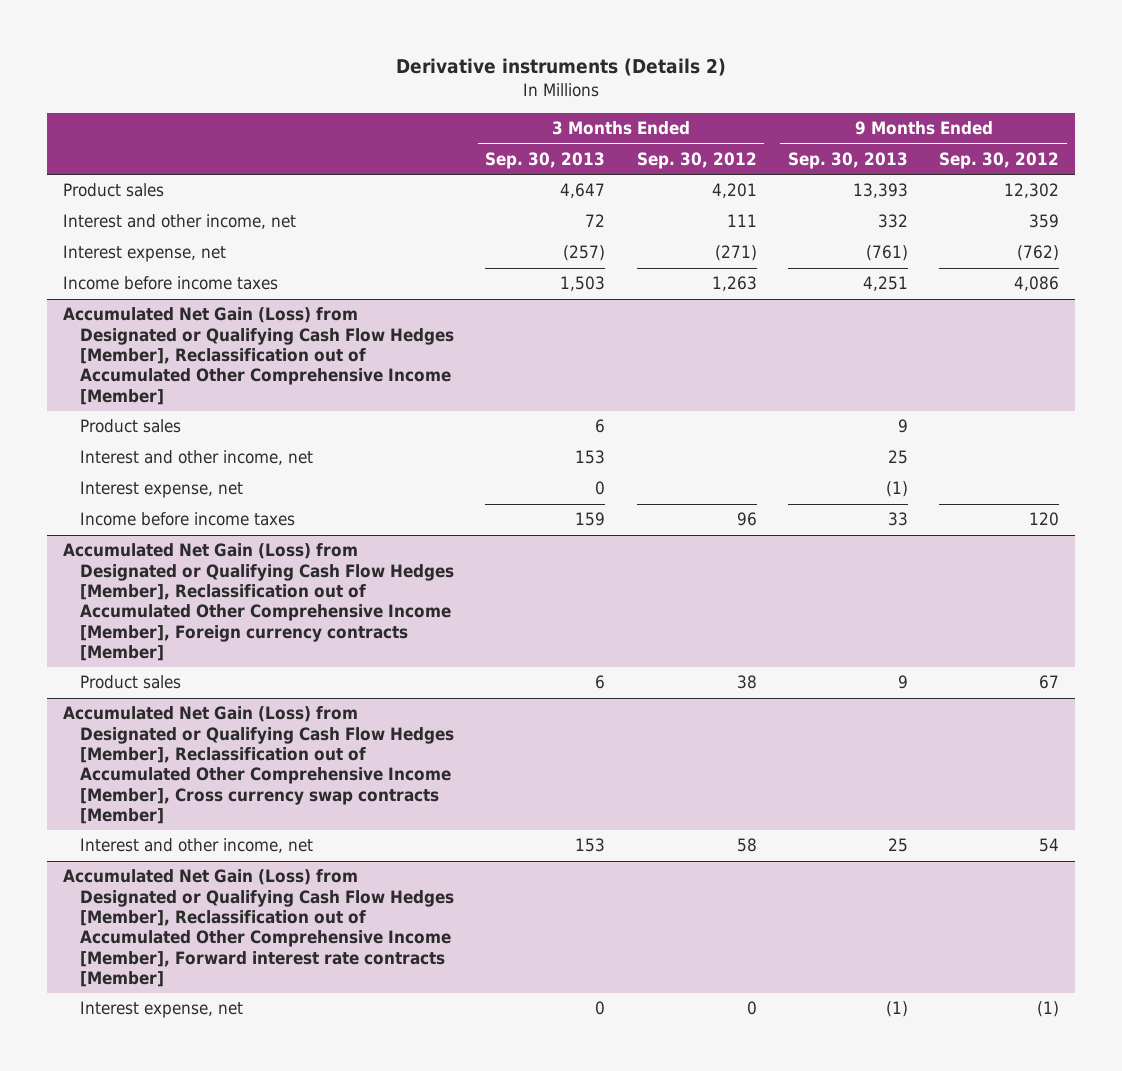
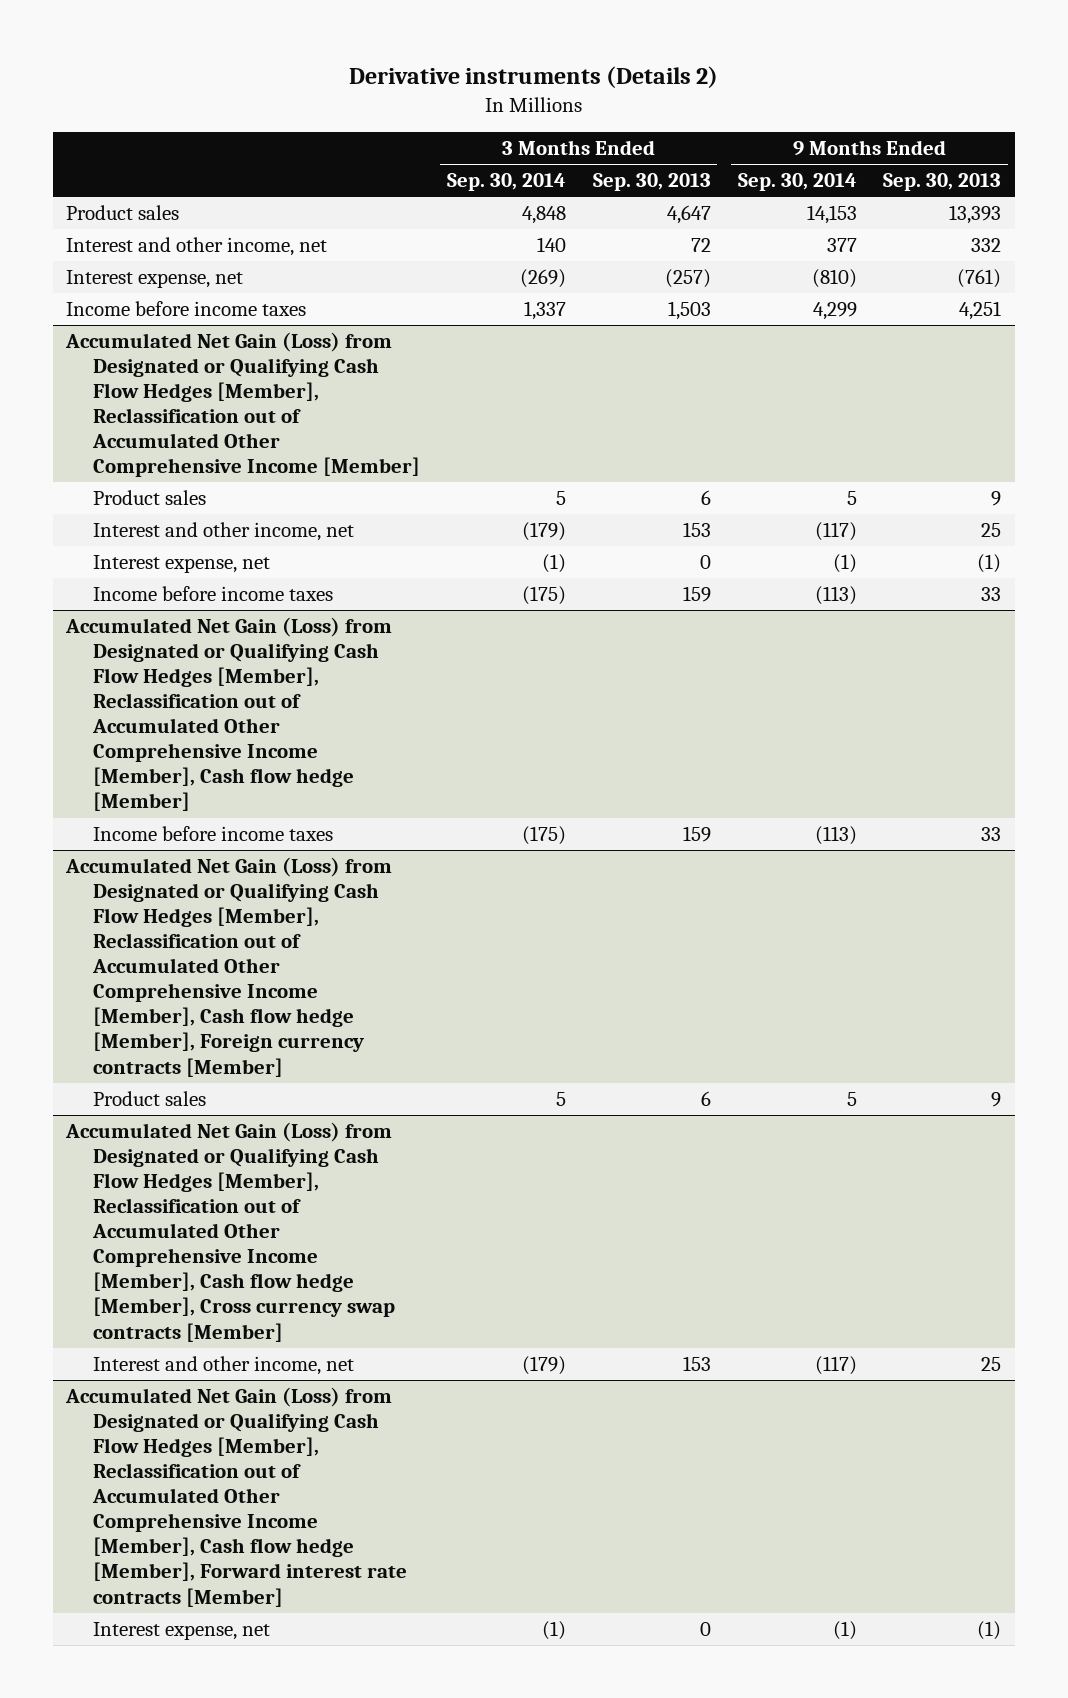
- | 3 Months Ended Sep. 30, 2013 | 3 Months Ended Sep. 30, 2012 | 9 Months Ended Sep. 30, 2013 | 9 Months Ended Sep. 30, 2012
+ | 3 Months Ended Sep. 30, 2014 | 3 Months Ended Sep. 30, 2013 | 9 Months Ended Sep. 30, 2014 | 9 Months Ended Sep. 30, 2013
- Accumulated Net Gain (Loss) from Designated or Qualifying Cash Flow Hedges [Member], Reclassification out of Accumulated Other Comprehensive Income [Member], Foreign currency contracts [Member]
+ Accumulated Net Gain (Loss) from Designated or Qualifying Cash Flow Hedges [Member], Reclassification out of Accumulated Other Comprehensive Income [Member], Cash flow hedge [Member]
+ Income before income taxes | (175) | 159 | (113) | 33
+ Accumulated Net Gain (Loss) from Designated or Qualifying Cash Flow Hedges [Member], Reclassification out of Accumulated Other Comprehensive Income [Member], Cash flow hedge [Member], Foreign currency contracts [Member]
- Accumulated Net Gain (Loss) from Designated or Qualifying Cash Flow Hedges [Member], Reclassification out of Accumulated Other Comprehensive Income [Member], Cross currency swap contracts [Member]
+ Accumulated Net Gain (Loss) from Designated or Qualifying Cash Flow Hedges [Member], Reclassification out of Accumulated Other Comprehensive Income [Member], Cash flow hedge [Member], Cross currency swap contracts [Member]
- Accumulated Net Gain (Loss) from Designated or Qualifying Cash Flow Hedges [Member], Reclassification out of Accumulated Other Comprehensive Income [Member], Forward interest rate contracts [Member]
+ Accumulated Net Gain (Loss) from Designated or Qualifying Cash Flow Hedges [Member], Reclassification out of Accumulated Other Comprehensive Income [Member], Cash flow hedge [Member], Forward interest rate contracts [Member]

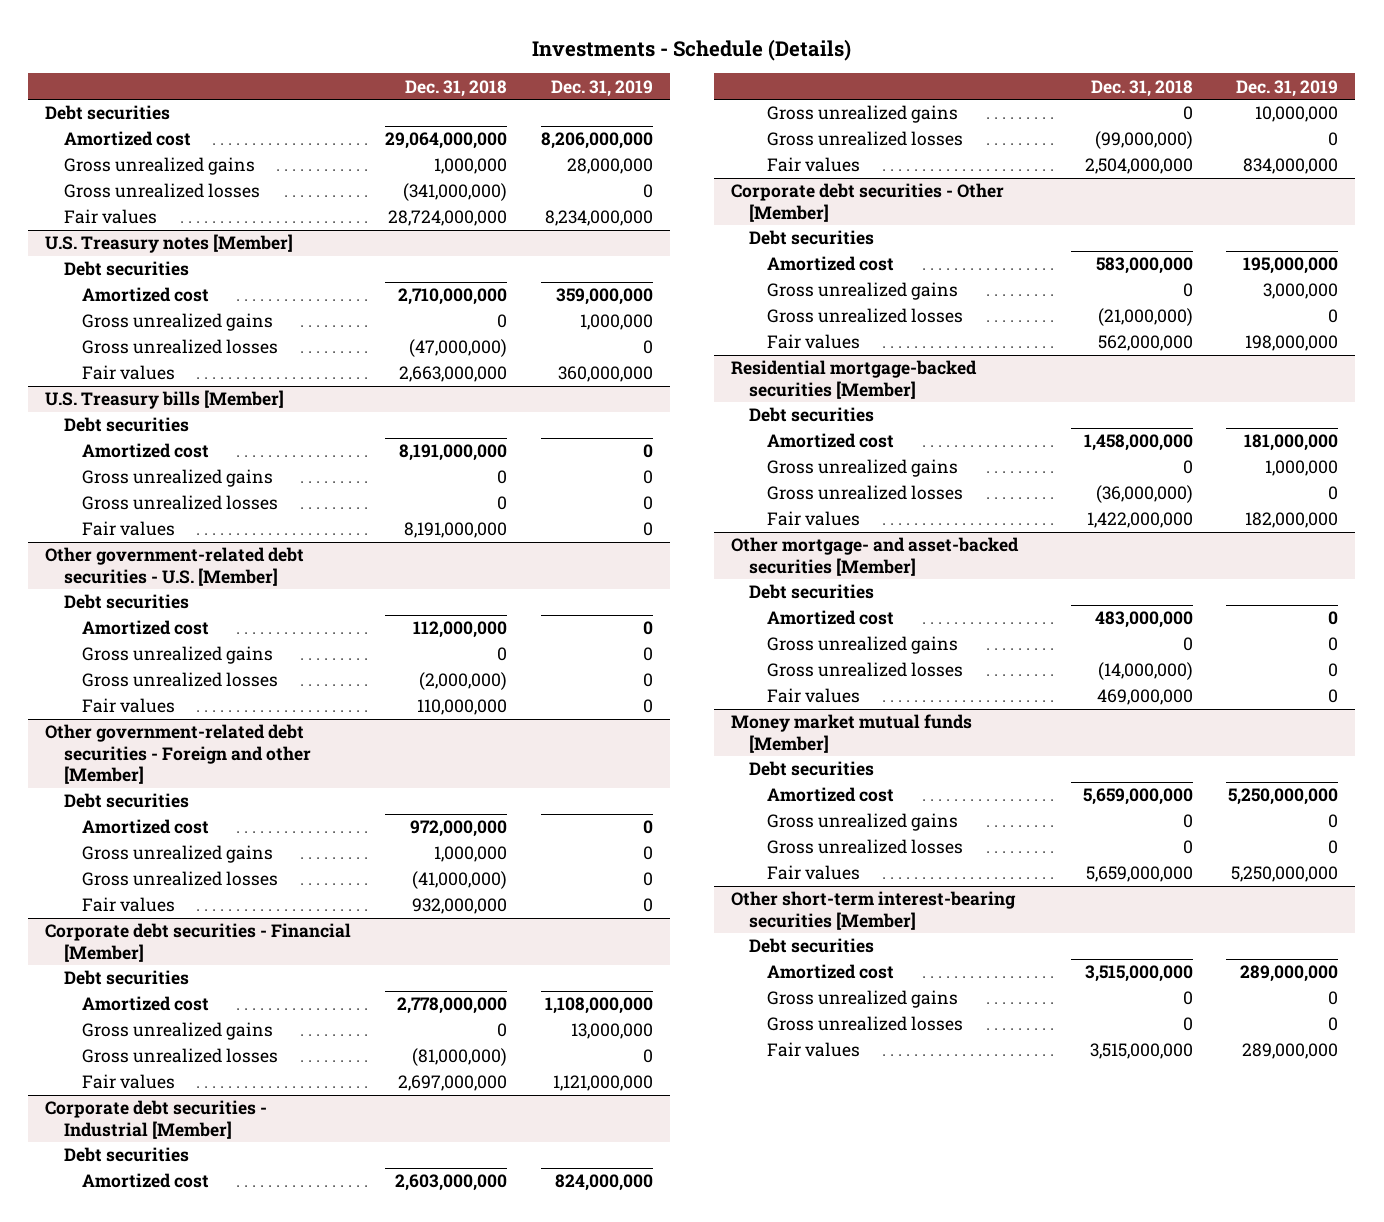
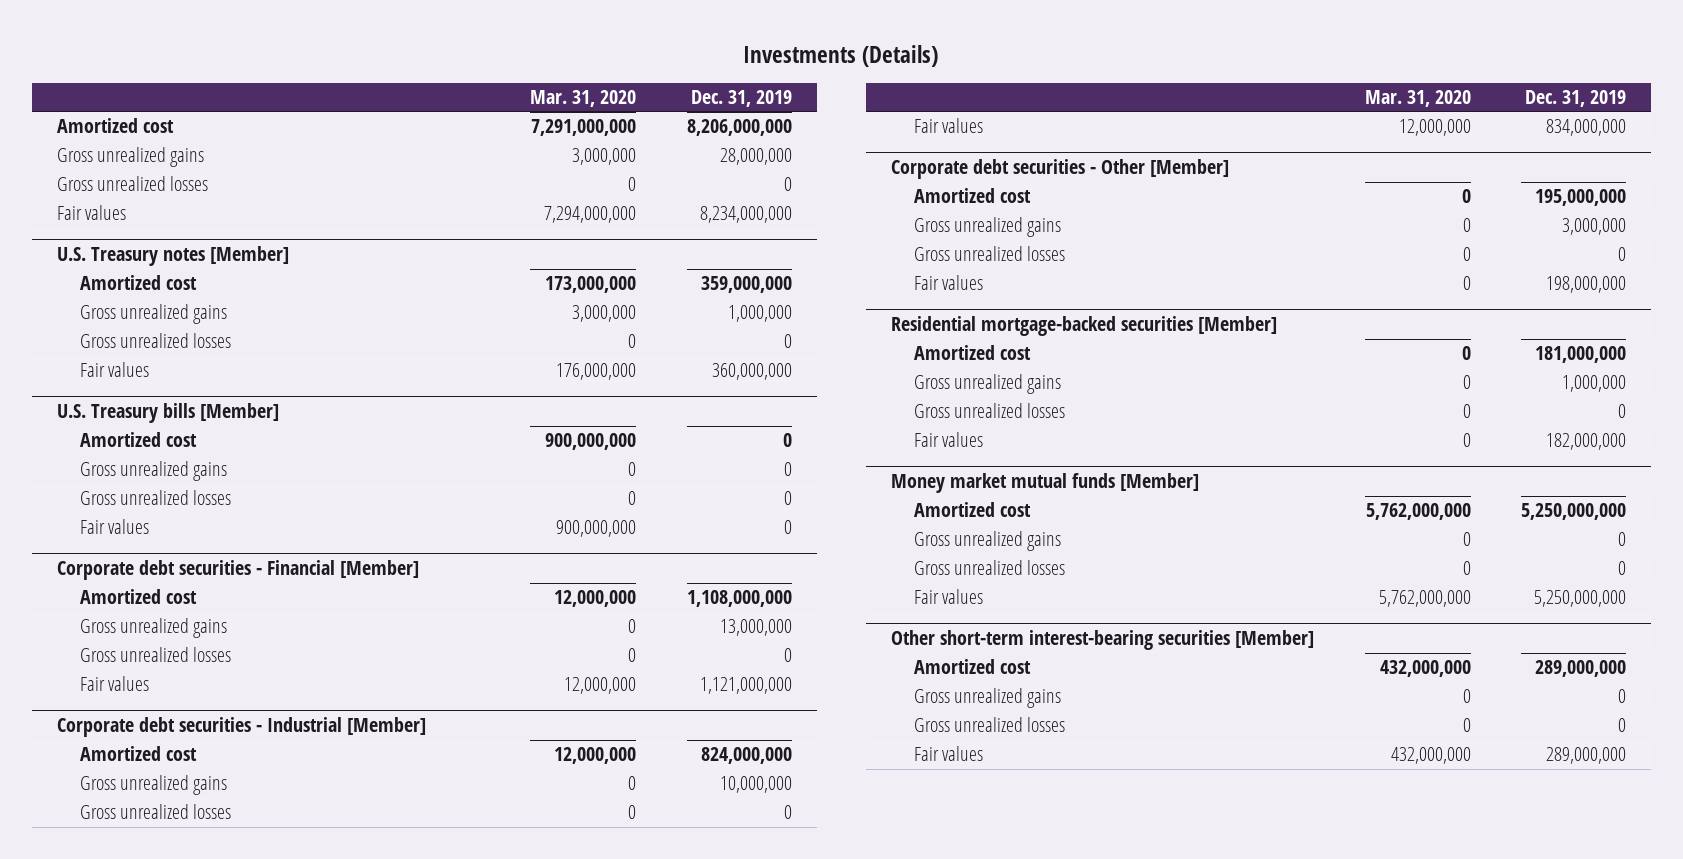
- Investments - Schedule (Details)
+ Investments (Details)
- | Dec. 31, 2018 | Dec. 31, 2019
+ | Mar. 31, 2020 | Dec. 31, 2019
- Debt securities
@ U.S. Treasury notes [Member]
- Debt securities
@ U.S. Treasury bills [Member]
- Debt securities
- Other government-related debt securities - U.S. [Member]
- Debt securities
- Amortized cost | 112,000,000 | 0
- Gross unrealized gains | 0 | 0
- Gross unrealized losses | (2,000,000) | 0
- Fair values | 110,000,000 | 0
- Other government-related debt securities - Foreign and other [Member]
- Debt securities
- Amortized cost | 972,000,000 | 0
- Gross unrealized gains | 1,000,000 | 0
- Gross unrealized losses | (41,000,000) | 0
- Fair values | 932,000,000 | 0
@ Corporate debt securities - Financial [Member]
- Debt securities
@ Corporate debt securities - Industrial [Member]
- Debt securities
@ Corporate debt securities - Other [Member]
- Debt securities
@ Residential mortgage-backed securities [Member]
- Debt securities
- Other mortgage- and asset-backed securities [Member]
- Debt securities
- Amortized cost | 483,000,000 | 0
- Gross unrealized gains | 0 | 0
- Gross unrealized losses | (14,000,000) | 0
- Fair values | 469,000,000 | 0
@ Money market mutual funds [Member]
- Debt securities
@ Other short-term interest-bearing securities [Member]
- Debt securities

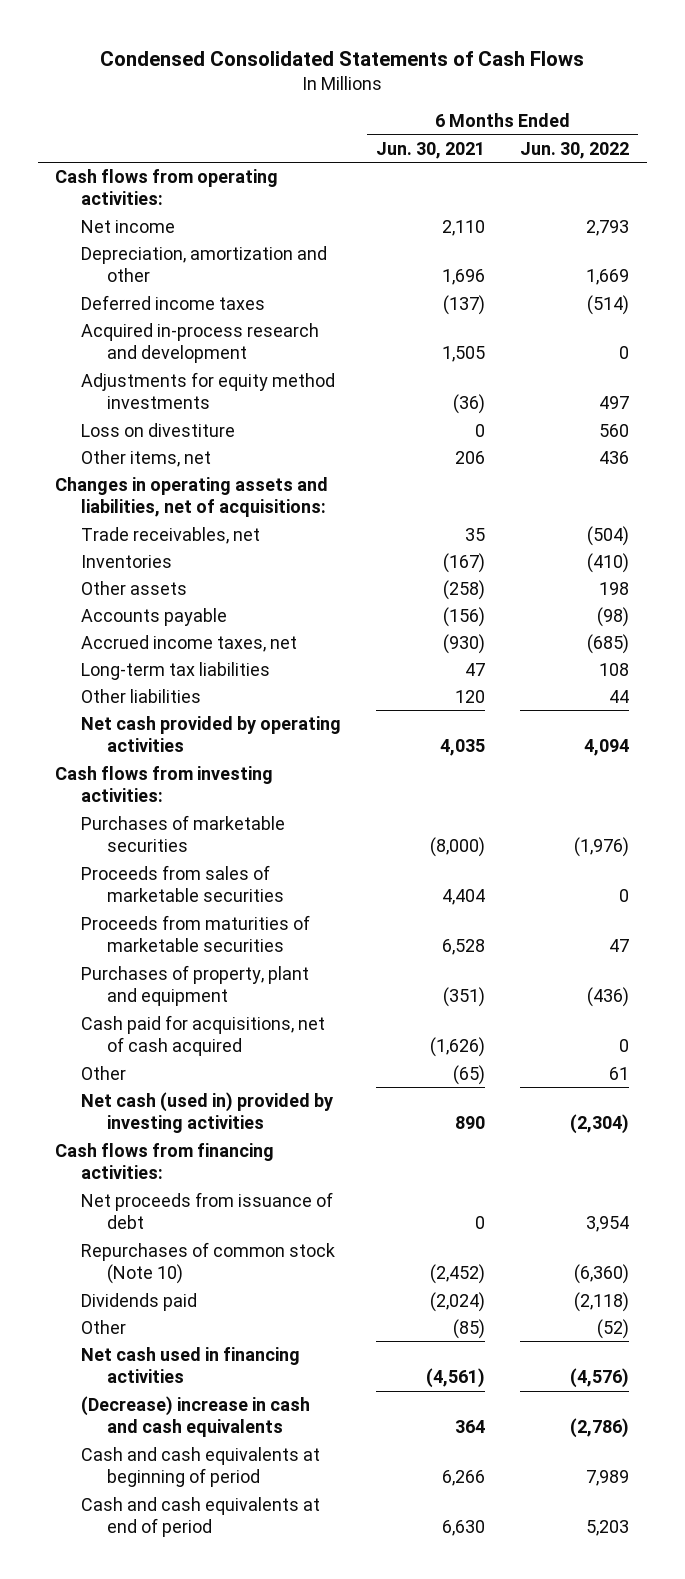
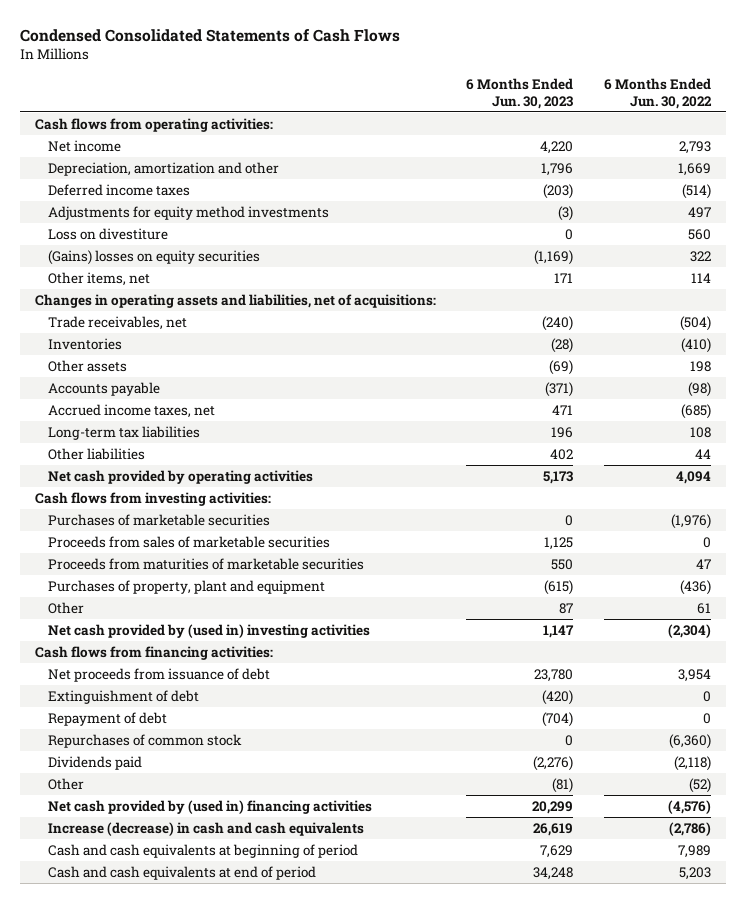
- | 6 Months Ended Jun. 30, 2021 | 6 Months Ended Jun. 30, 2022
+ | 6 Months Ended Jun. 30, 2023 | 6 Months Ended Jun. 30, 2022
- Acquired in-process research and development | 1,505 | 0
- Other items, net | 206 | 436
+ (Gains) losses on equity securities | (1,169) | 322
+ Other items, net | 171 | 114
- Cash paid for acquisitions, net of cash acquired | (1,626) | 0
- Net cash (used in) provided by investing activities | 890 | (2,304)
+ Net cash provided by (used in) investing activities | 1,147 | (2,304)
- Repurchases of common stock (Note 10) | (2,452) | (6,360)
+ Extinguishment of debt | (420) | 0
+ Repayment of debt | (704) | 0
+ Repurchases of common stock | 0 | (6,360)
- Net cash used in financing activities | (4,561) | (4,576)
- (Decrease) increase in cash and cash equivalents | 364 | (2,786)
+ Net cash provided by (used in) financing activities | 20,299 | (4,576)
+ Increase (decrease) in cash and cash equivalents | 26,619 | (2,786)

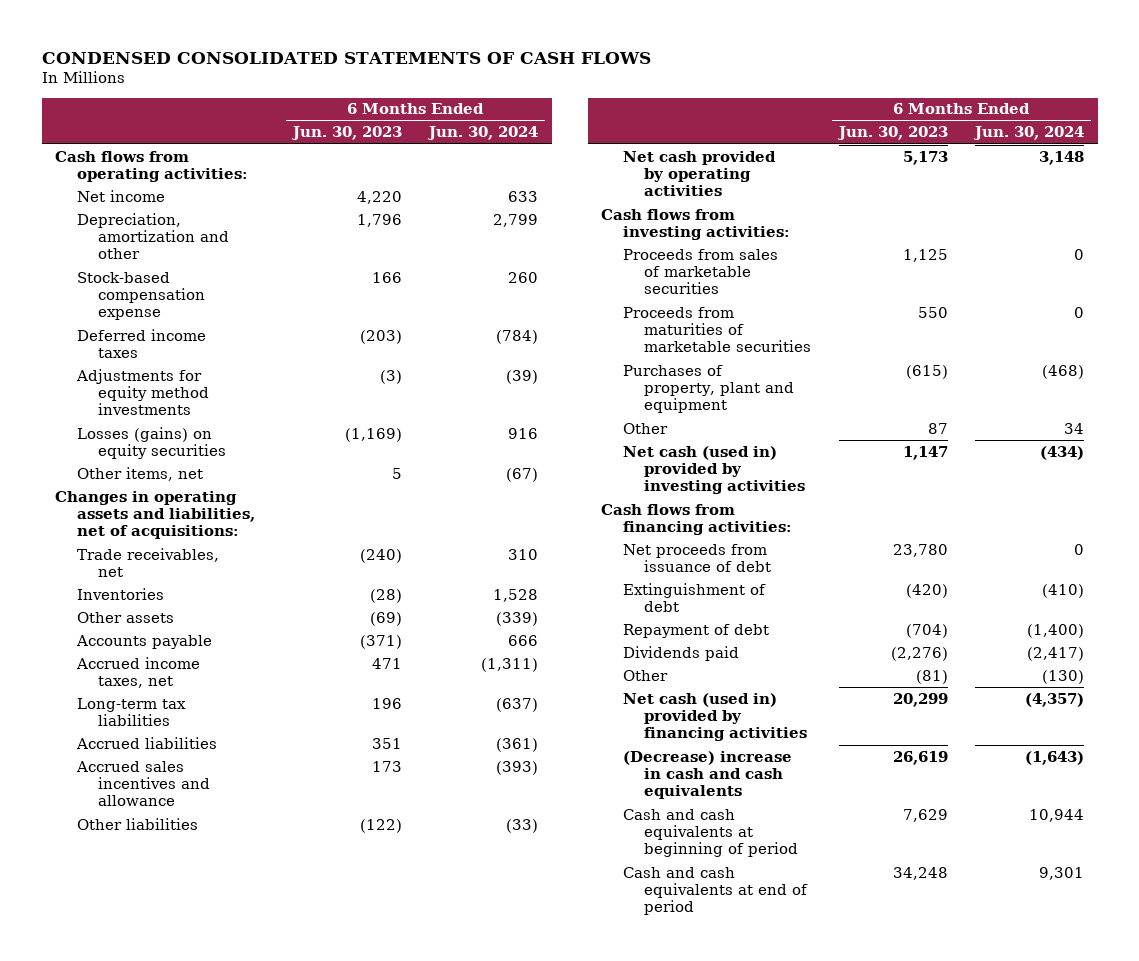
- Condensed Consolidated Statements of Cash Flows
+ CONDENSED CONSOLIDATED STATEMENTS OF CASH FLOWS
- | 6 Months Ended Jun. 30, 2023 | 6 Months Ended Jun. 30, 2022
+ | 6 Months Ended Jun. 30, 2023 | 6 Months Ended Jun. 30, 2024
+ Stock-based compensation expense | 166 | 260
- Loss on divestiture | 0 | 560
- (Gains) losses on equity securities | (1,169) | 322
- Other items, net | 171 | 114
+ Losses (gains) on equity securities | (1,169) | 916
+ Other items, net | 5 | (67)
- Other liabilities | 402 | 44
+ Accrued liabilities | 351 | (361)
+ Accrued sales incentives and allowance | 173 | (393)
+ Other liabilities | (122) | (33)
- Purchases of marketable securities | 0 | (1,976)
- Net cash provided by (used in) investing activities | 1,147 | (2,304)
+ Net cash (used in) provided by investing activities | 1,147 | (434)
- Repurchases of common stock | 0 | (6,360)
- Net cash provided by (used in) financing activities | 20,299 | (4,576)
- Increase (decrease) in cash and cash equivalents | 26,619 | (2,786)
+ Net cash (used in) provided by financing activities | 20,299 | (4,357)
+ (Decrease) increase in cash and cash equivalents | 26,619 | (1,643)

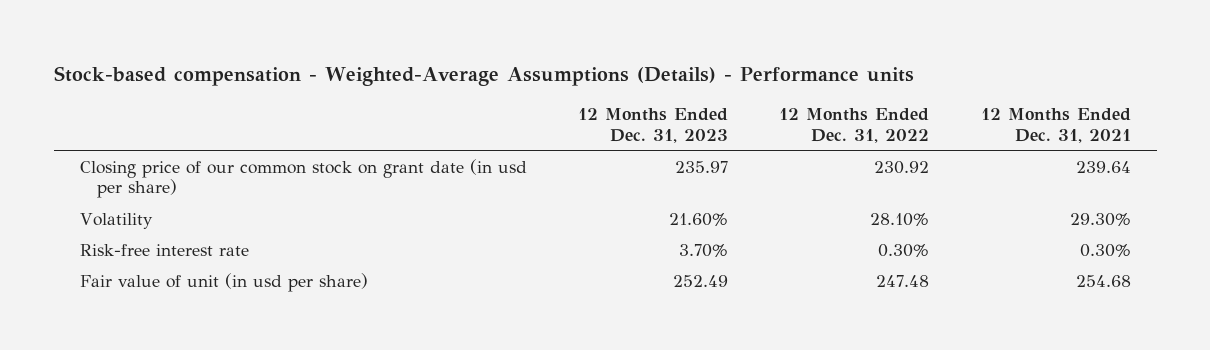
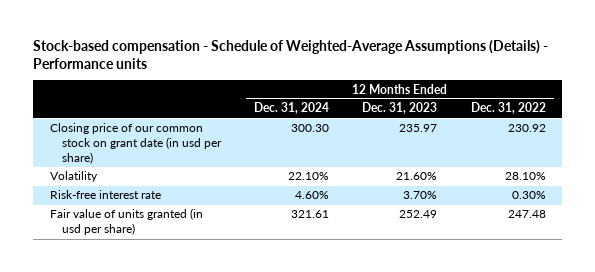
- Stock-based compensation - Weighted-Average Assumptions (Details) - Performance units
+ Stock-based compensation - Schedule of Weighted-Average Assumptions (Details) - Performance units
- | 12 Months Ended Dec. 31, 2023 | 12 Months Ended Dec. 31, 2022 | 12 Months Ended Dec. 31, 2021
+ | 12 Months Ended Dec. 31, 2024 | 12 Months Ended Dec. 31, 2023 | 12 Months Ended Dec. 31, 2022
- Fair value of unit (in usd per share) | 252.49 | 247.48 | 254.68
+ Fair value of units granted (in usd per share) | 321.61 | 252.49 | 247.48

